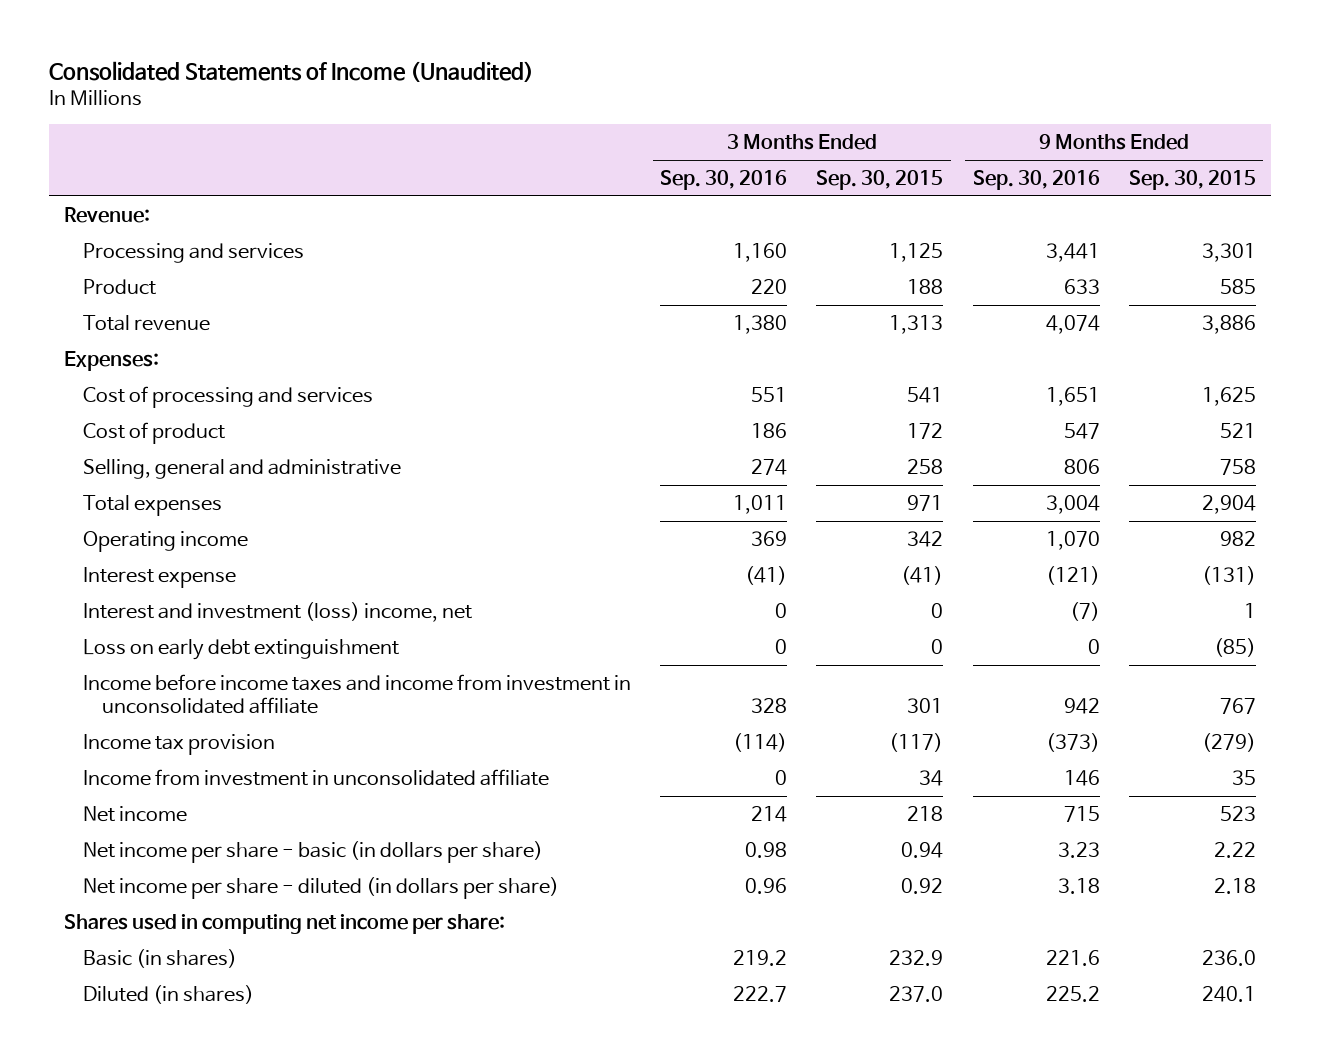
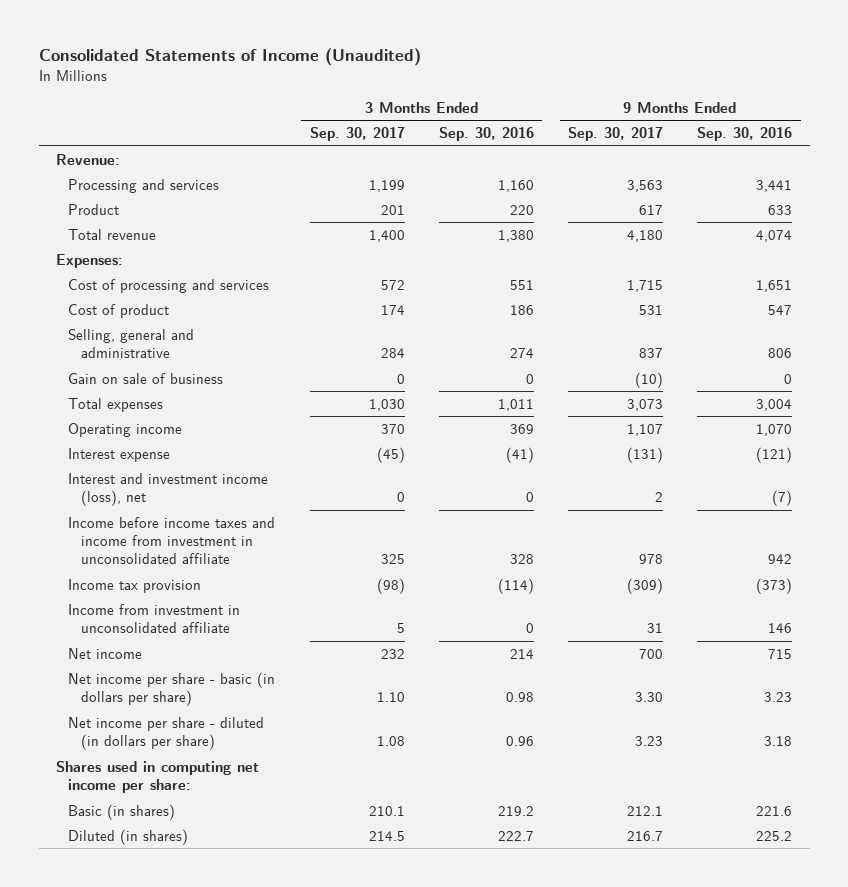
- | 3 Months Ended Sep. 30, 2016 | 3 Months Ended Sep. 30, 2015 | 9 Months Ended Sep. 30, 2016 | 9 Months Ended Sep. 30, 2015
+ | 3 Months Ended Sep. 30, 2017 | 3 Months Ended Sep. 30, 2016 | 9 Months Ended Sep. 30, 2017 | 9 Months Ended Sep. 30, 2016
+ Gain on sale of business | 0 | 0 | (10) | 0
- Interest and investment (loss) income, net | 0 | 0 | (7) | 1
- Loss on early debt extinguishment | 0 | 0 | 0 | (85)
+ Interest and investment income (loss), net | 0 | 0 | 2 | (7)

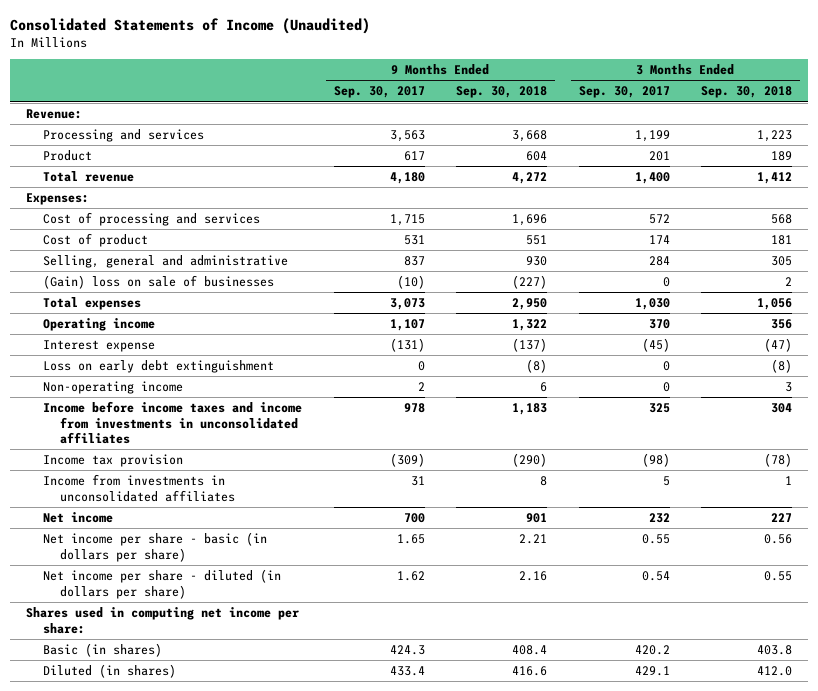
- | 3 Months Ended Sep. 30, 2017 | 3 Months Ended Sep. 30, 2016 | 9 Months Ended Sep. 30, 2017 | 9 Months Ended Sep. 30, 2016
+ | 9 Months Ended Sep. 30, 2017 | 9 Months Ended Sep. 30, 2018 | 3 Months Ended Sep. 30, 2017 | 3 Months Ended Sep. 30, 2018
- Gain on sale of business | 0 | 0 | (10) | 0
+ (Gain) loss on sale of businesses | (10) | (227) | 0 | 2
- Interest and investment income (loss), net | 0 | 0 | 2 | (7)
- Income before income taxes and income from investment in unconsolidated affiliate | 325 | 328 | 978 | 942
+ Loss on early debt extinguishment | 0 | (8) | 0 | (8)
+ Non-operating income | 2 | 6 | 0 | 3
+ Income before income taxes and income from investments in unconsolidated affiliates | 978 | 1,183 | 325 | 304
- Income from investment in unconsolidated affiliate | 5 | 0 | 31 | 146
+ Income from investments in unconsolidated affiliates | 31 | 8 | 5 | 1
- Net income per share - basic (in dollars per share) | 1.10 | 0.98 | 3.30 | 3.23
- Net income per share - diluted (in dollars per share) | 1.08 | 0.96 | 3.23 | 3.18
+ Net income per share - basic (in dollars per share) | 1.65 | 2.21 | 0.55 | 0.56
+ Net income per share - diluted (in dollars per share) | 1.62 | 2.16 | 0.54 | 0.55
- Basic (in shares) | 210.1 | 219.2 | 212.1 | 221.6
- Diluted (in shares) | 214.5 | 222.7 | 216.7 | 225.2
+ Basic (in shares) | 424.3 | 408.4 | 420.2 | 403.8
+ Diluted (in shares) | 433.4 | 416.6 | 429.1 | 412.0

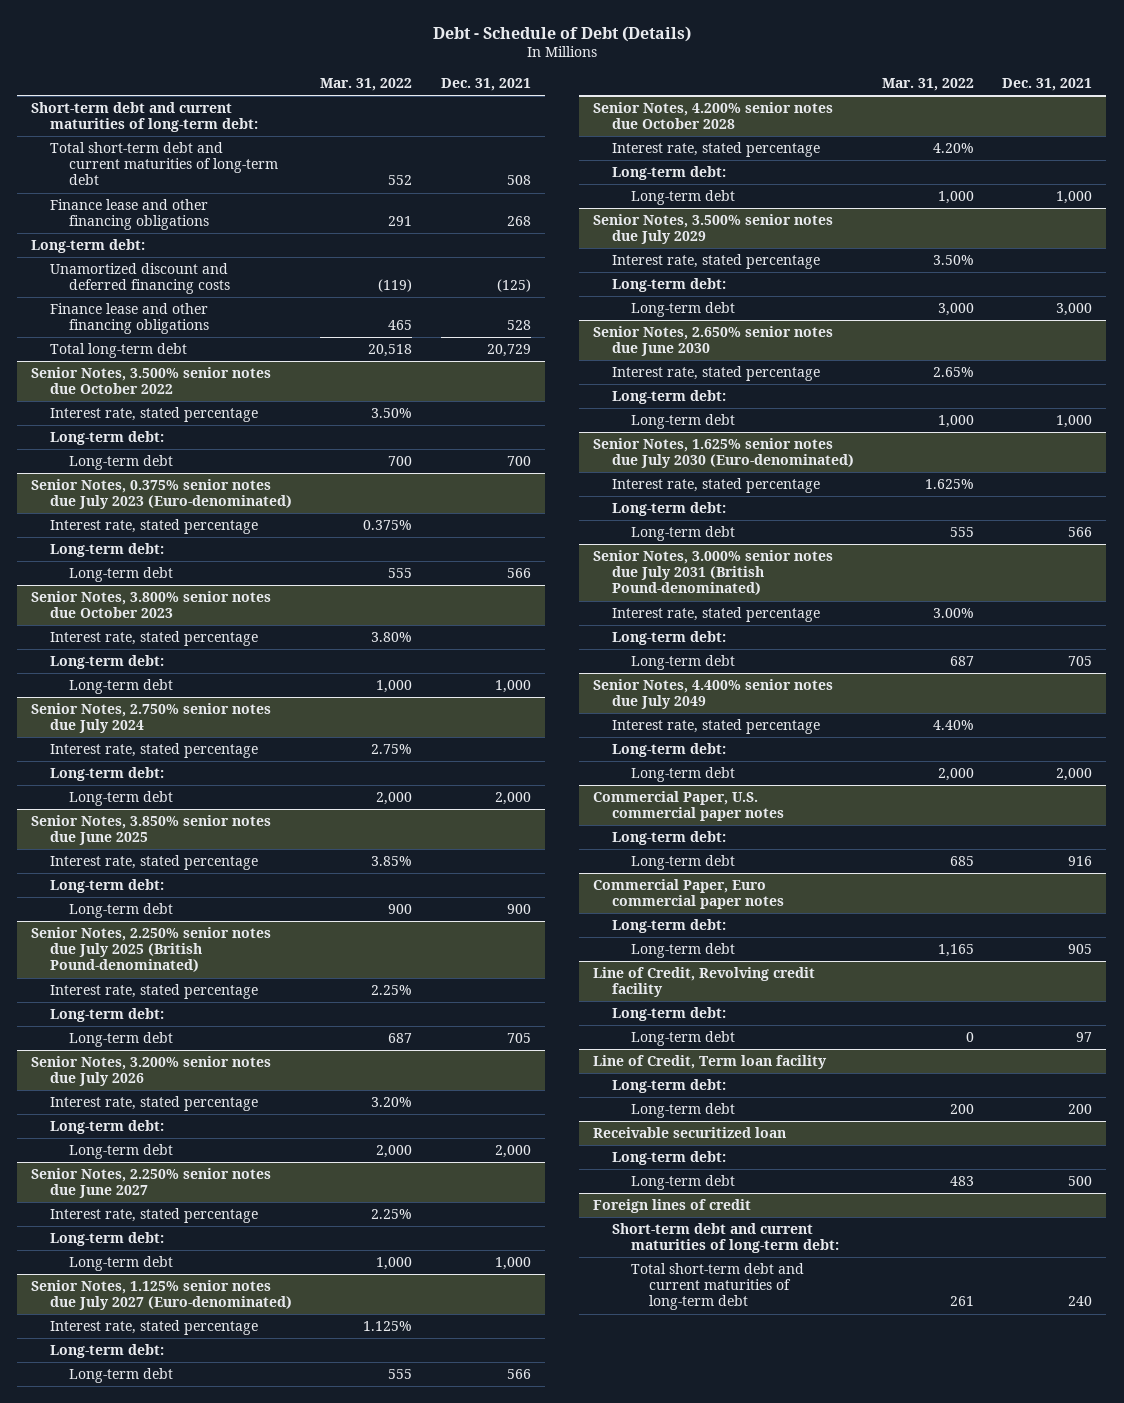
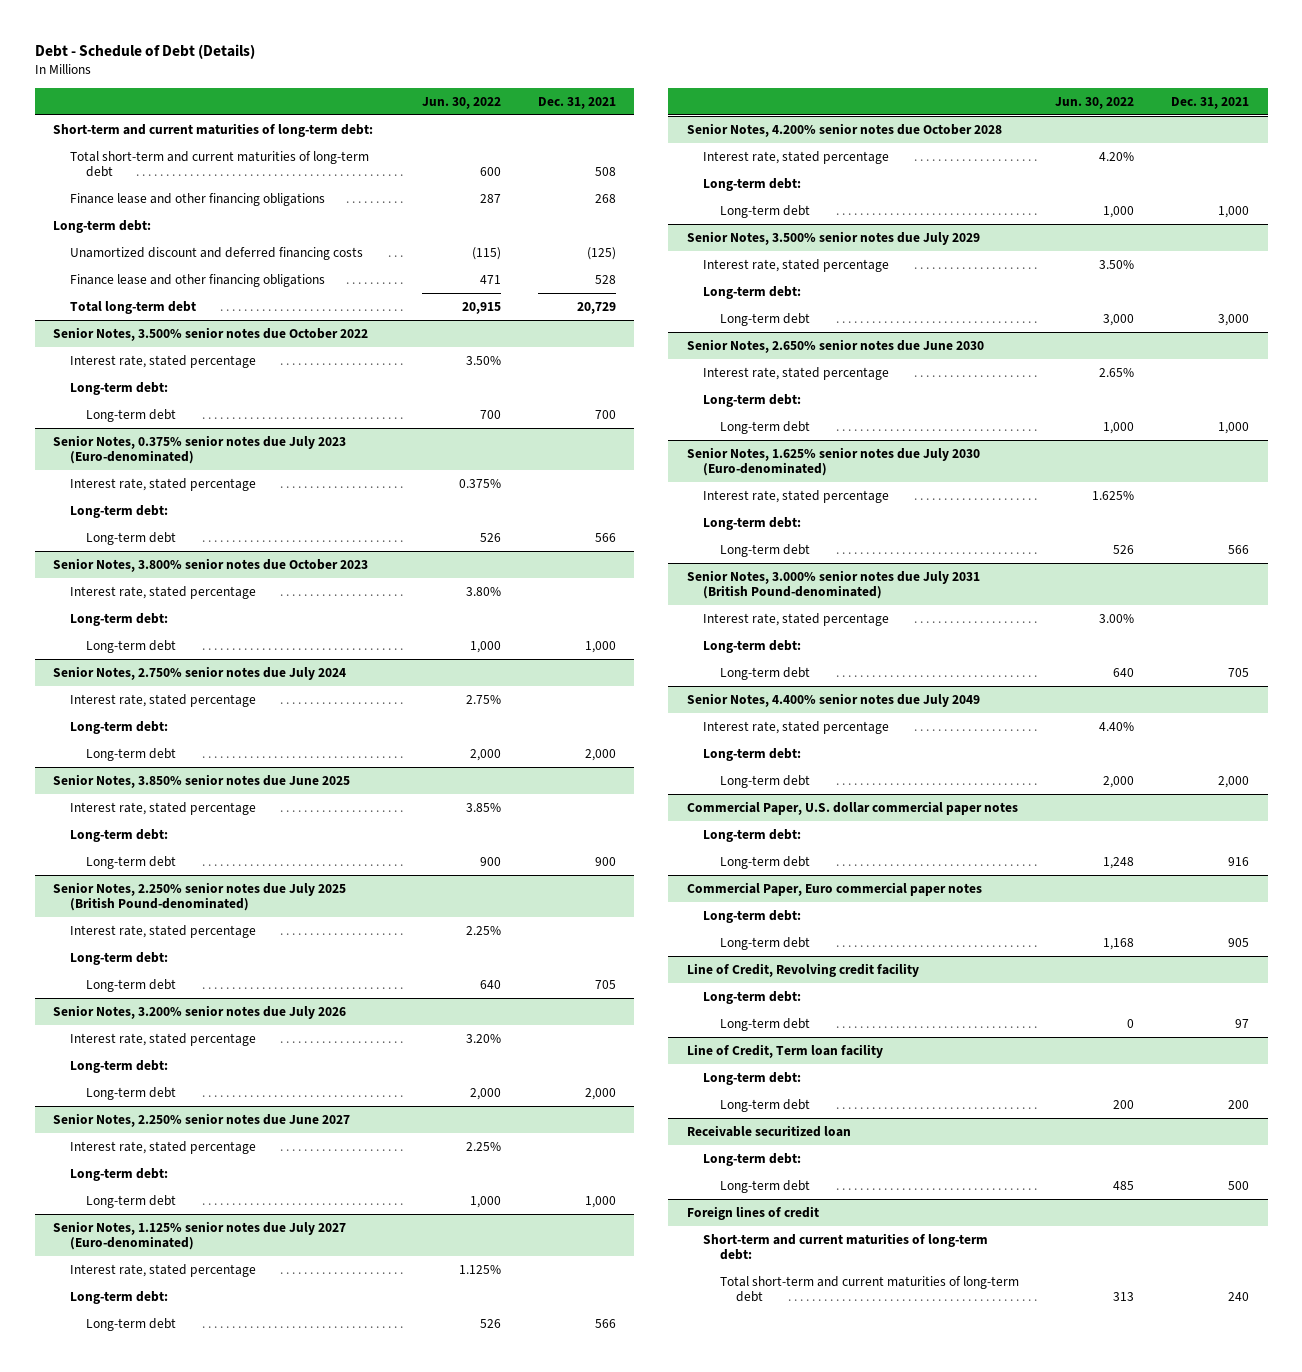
- | Mar. 31, 2022 | Dec. 31, 2021
+ | Jun. 30, 2022 | Dec. 31, 2021
- Short-term debt and current maturities of long-term debt:
- Total short-term debt and current maturities of long-term debt | 552 | 508
+ Short-term and current maturities of long-term debt:
+ Total short-term and current maturities of long-term debt | 600 | 508
- Commercial Paper, U.S. commercial paper notes
+ Commercial Paper, U.S. dollar commercial paper notes
@ Foreign lines of credit
- Short-term debt and current maturities of long-term debt:
- Total short-term debt and current maturities of long-term debt | 261 | 240
+ Short-term and current maturities of long-term debt:
+ Total short-term and current maturities of long-term debt | 313 | 240

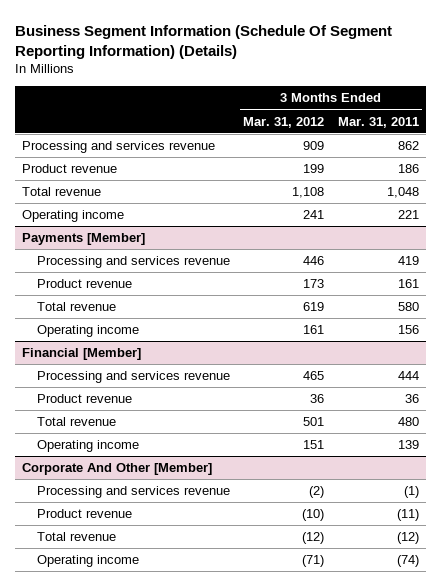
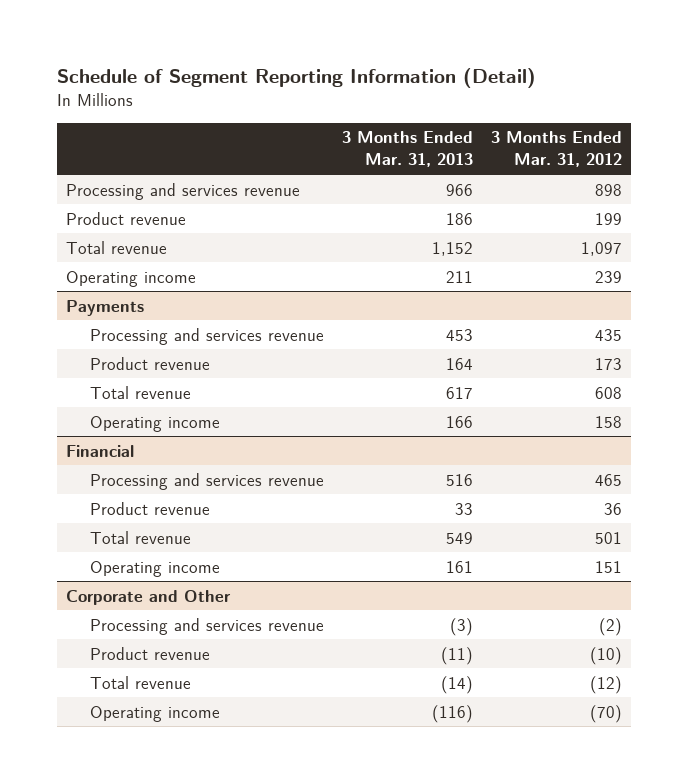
- Business Segment Information (Schedule Of Segment Reporting Information) (Details)
+ Schedule of Segment Reporting Information (Detail)
- | 3 Months Ended Mar. 31, 2012 | 3 Months Ended Mar. 31, 2011
+ | 3 Months Ended Mar. 31, 2013 | 3 Months Ended Mar. 31, 2012
- Processing and services revenue | 909 | 862
+ Processing and services revenue | 966 | 898
- Total revenue | 1,108 | 1,048
- Operating income | 241 | 221
- Payments [Member]
- Processing and services revenue | 446 | 419
+ Total revenue | 1,152 | 1,097
+ Operating income | 211 | 239
+ Payments
+ Processing and services revenue | 453 | 435
- Total revenue | 619 | 580
- Operating income | 161 | 156
- Financial [Member]
+ Total revenue | 617 | 608
+ Operating income | 166 | 158
+ Financial
- Corporate And Other [Member]
+ Corporate and Other
- Operating income | (71) | (74)
+ Operating income | (116) | (70)

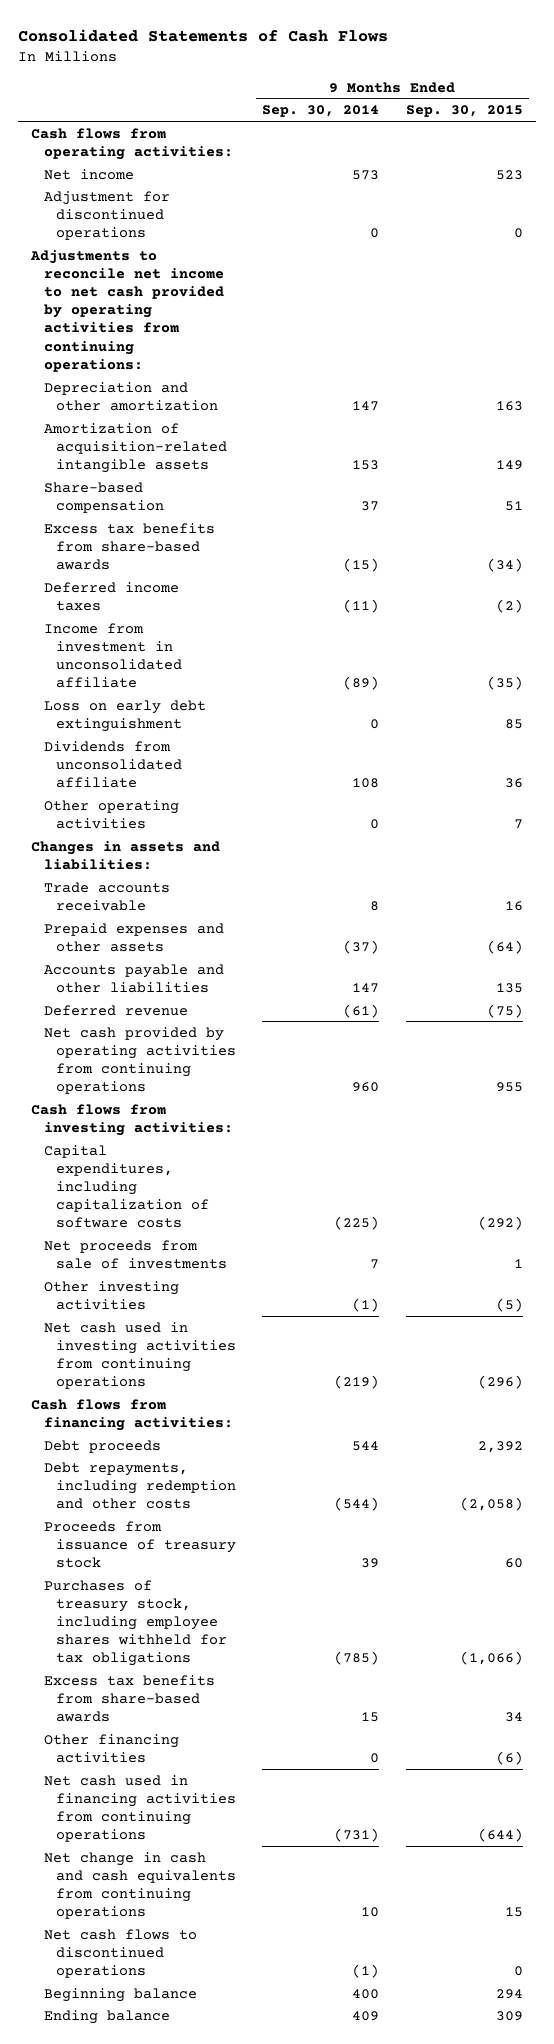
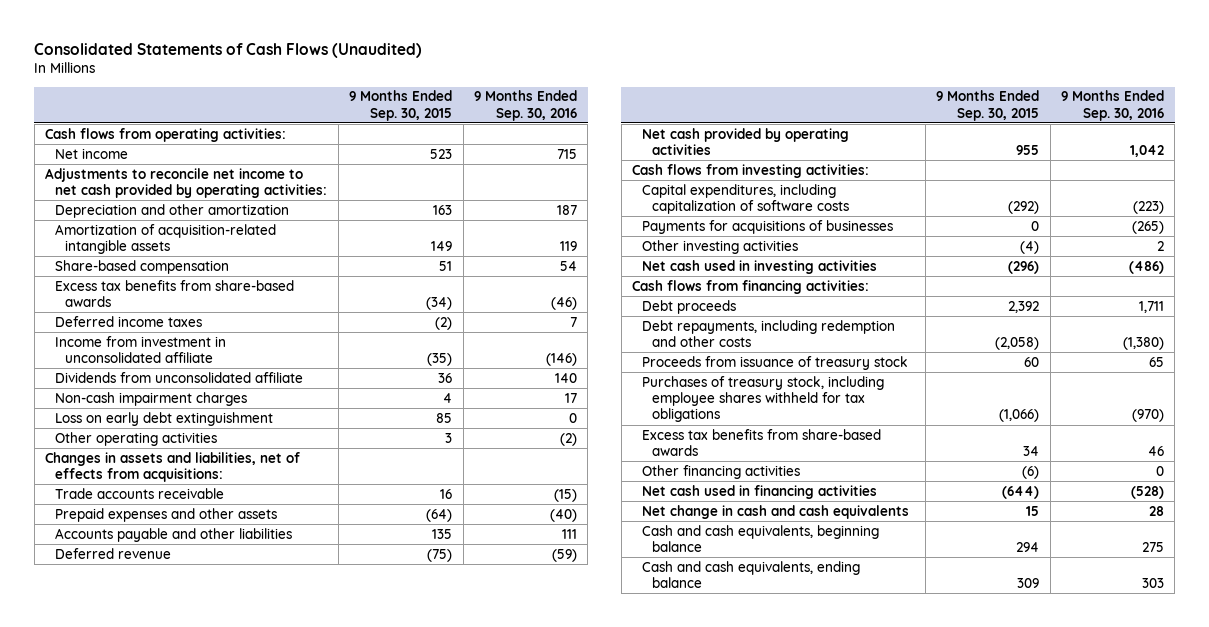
- Consolidated Statements of Cash Flows
+ Consolidated Statements of Cash Flows (Unaudited)
- | 9 Months Ended Sep. 30, 2014 | 9 Months Ended Sep. 30, 2015
+ | 9 Months Ended Sep. 30, 2015 | 9 Months Ended Sep. 30, 2016
- Adjustment for discontinued operations | 0 | 0
- Adjustments to reconcile net income to net cash provided by operating activities from continuing operations:
+ Adjustments to reconcile net income to net cash provided by operating activities:
- Other operating activities | 0 | 7
- Changes in assets and liabilities:
+ Non-cash impairment charges | 4 | 17
moved down: Loss on early debt extinguishment | 85 | 0
+ Other operating activities | 3 | (2)
+ Changes in assets and liabilities, net of effects from acquisitions:
- Net cash provided by operating activities from continuing operations | 960 | 955
+ Net cash provided by operating activities | 955 | 1,042
- Net proceeds from sale of investments | 7 | 1
- Other investing activities | (1) | (5)
- Net cash used in investing activities from continuing operations | (219) | (296)
+ Payments for acquisitions of businesses | 0 | (265)
+ Other investing activities | (4) | 2
+ Net cash used in investing activities | (296) | (486)
- Net cash used in financing activities from continuing operations | (731) | (644)
- Net change in cash and cash equivalents from continuing operations | 10 | 15
- Net cash flows to discontinued operations | (1) | 0
- Beginning balance | 400 | 294
- Ending balance | 409 | 309
+ Net cash used in financing activities | (644) | (528)
+ Net change in cash and cash equivalents | 15 | 28
+ Cash and cash equivalents, beginning balance | 294 | 275
+ Cash and cash equivalents, ending balance | 309 | 303

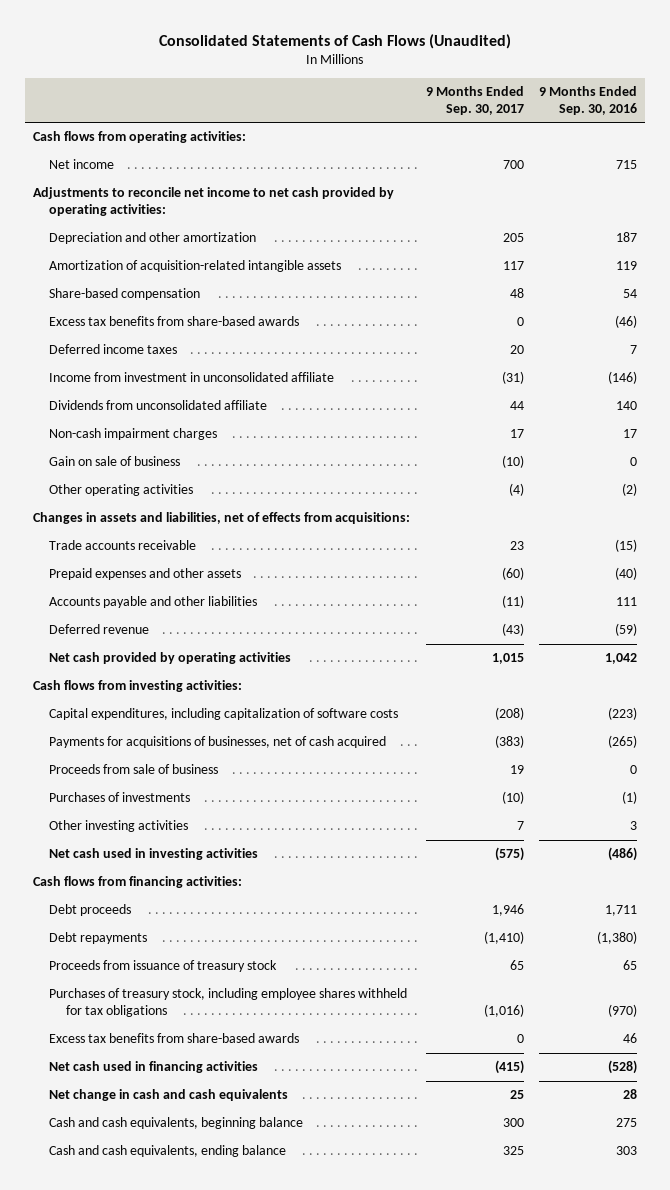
- | 9 Months Ended Sep. 30, 2015 | 9 Months Ended Sep. 30, 2016
+ | 9 Months Ended Sep. 30, 2017 | 9 Months Ended Sep. 30, 2016
- Loss on early debt extinguishment | 85 | 0
+ Gain on sale of business | (10) | 0
- Payments for acquisitions of businesses | 0 | (265)
- Other investing activities | (4) | 2
+ Payments for acquisitions of businesses, net of cash acquired | (383) | (265)
+ Proceeds from sale of business | 19 | 0
+ Purchases of investments | (10) | (1)
+ Other investing activities | 7 | 3
- Debt repayments, including redemption and other costs | (2,058) | (1,380)
+ Debt repayments | (1,410) | (1,380)
- Other financing activities | (6) | 0

